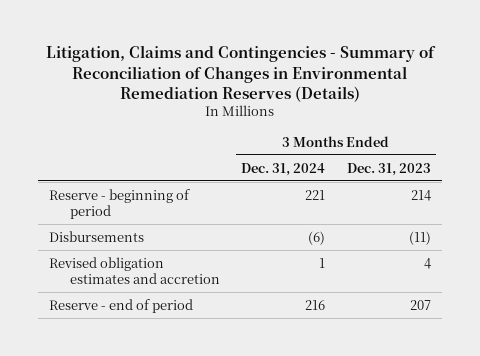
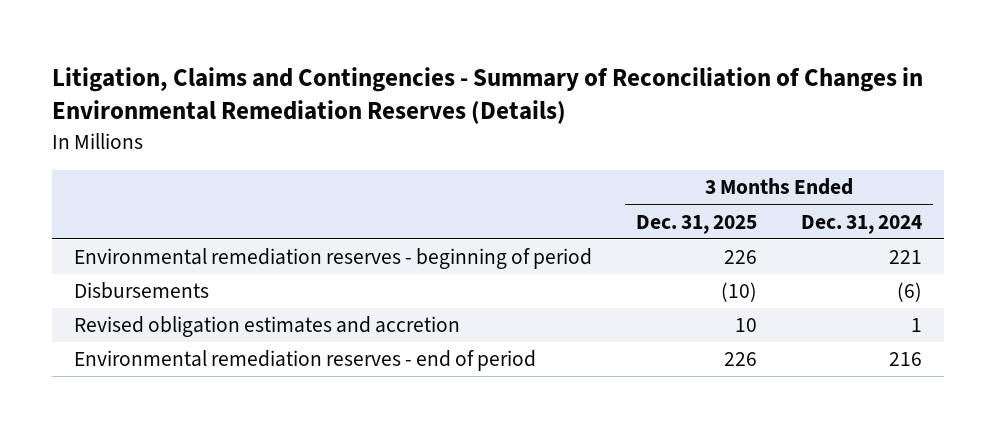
- | 3 Months Ended Dec. 31, 2024 | 3 Months Ended Dec. 31, 2023
+ | 3 Months Ended Dec. 31, 2025 | 3 Months Ended Dec. 31, 2024
- Reserve - beginning of period | 221 | 214
+ Environmental remediation reserves - beginning of period | 226 | 221
- Reserve - end of period | 216 | 207
+ Environmental remediation reserves - end of period | 226 | 216

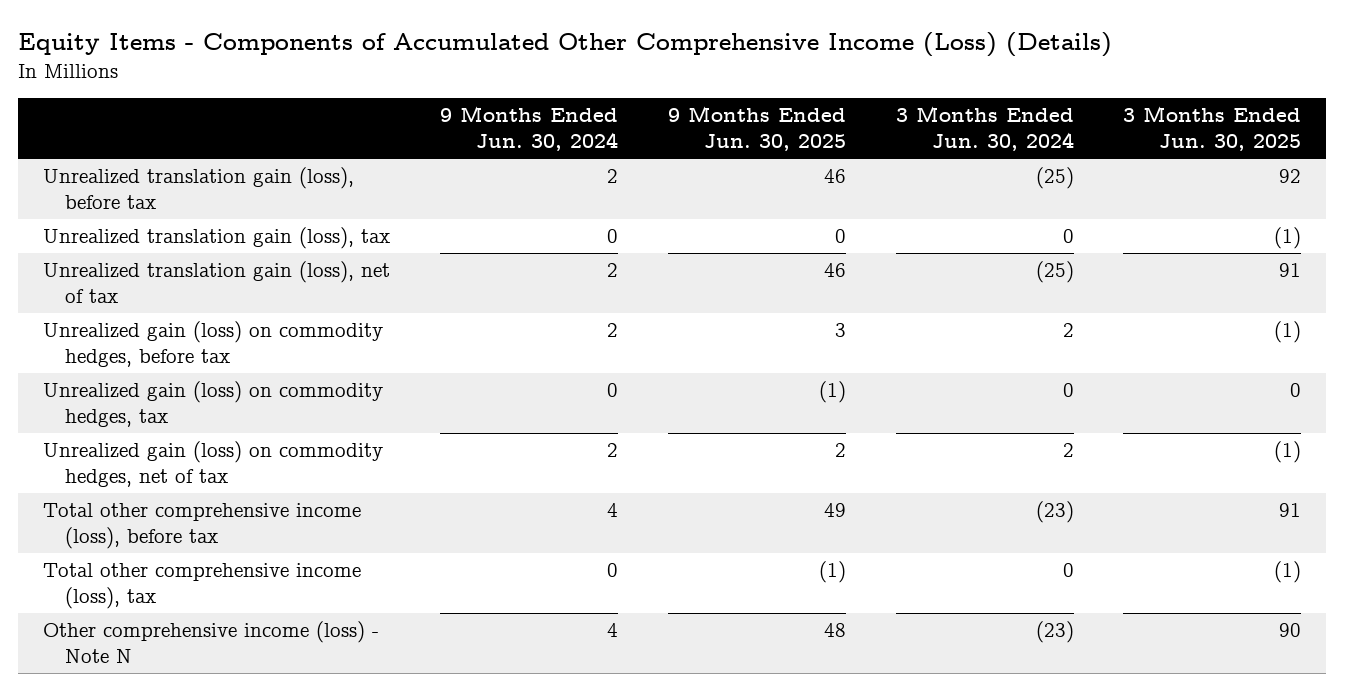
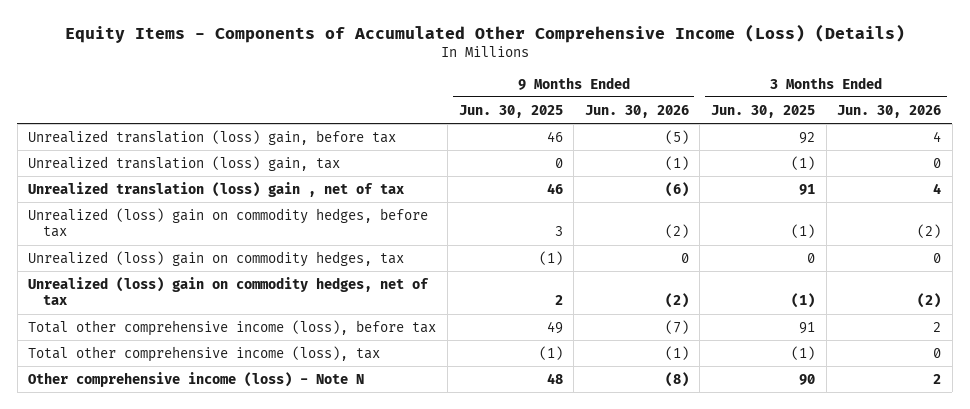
- | 9 Months Ended Jun. 30, 2024 | 9 Months Ended Jun. 30, 2025 | 3 Months Ended Jun. 30, 2024 | 3 Months Ended Jun. 30, 2025
+ | 9 Months Ended Jun. 30, 2025 | 9 Months Ended Jun. 30, 2026 | 3 Months Ended Jun. 30, 2025 | 3 Months Ended Jun. 30, 2026
- Unrealized translation gain (loss), before tax | 2 | 46 | (25) | 92
- Unrealized translation gain (loss), tax | 0 | 0 | 0 | (1)
- Unrealized translation gain (loss), net of tax | 2 | 46 | (25) | 91
- Unrealized gain (loss) on commodity hedges, before tax | 2 | 3 | 2 | (1)
- Unrealized gain (loss) on commodity hedges, tax | 0 | (1) | 0 | 0
- Unrealized gain (loss) on commodity hedges, net of tax | 2 | 2 | 2 | (1)
+ Unrealized translation (loss) gain, before tax | 46 | (5) | 92 | 4
+ Unrealized translation (loss) gain, tax | 0 | (1) | (1) | 0
+ Unrealized translation (loss) gain , net of tax | 46 | (6) | 91 | 4
+ Unrealized (loss) gain on commodity hedges, before tax | 3 | (2) | (1) | (2)
+ Unrealized (loss) gain on commodity hedges, tax | (1) | 0 | 0 | 0
+ Unrealized (loss) gain on commodity hedges, net of tax | 2 | (2) | (1) | (2)

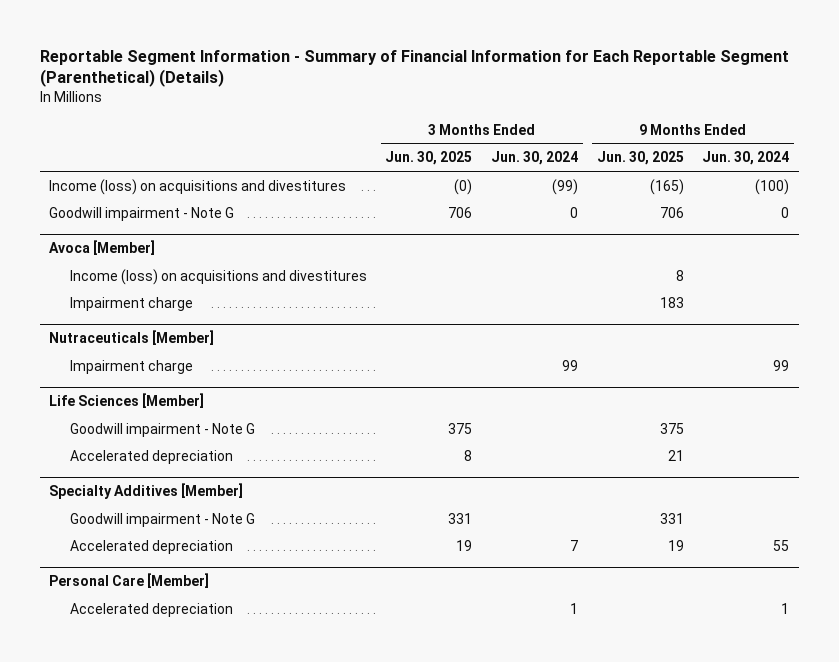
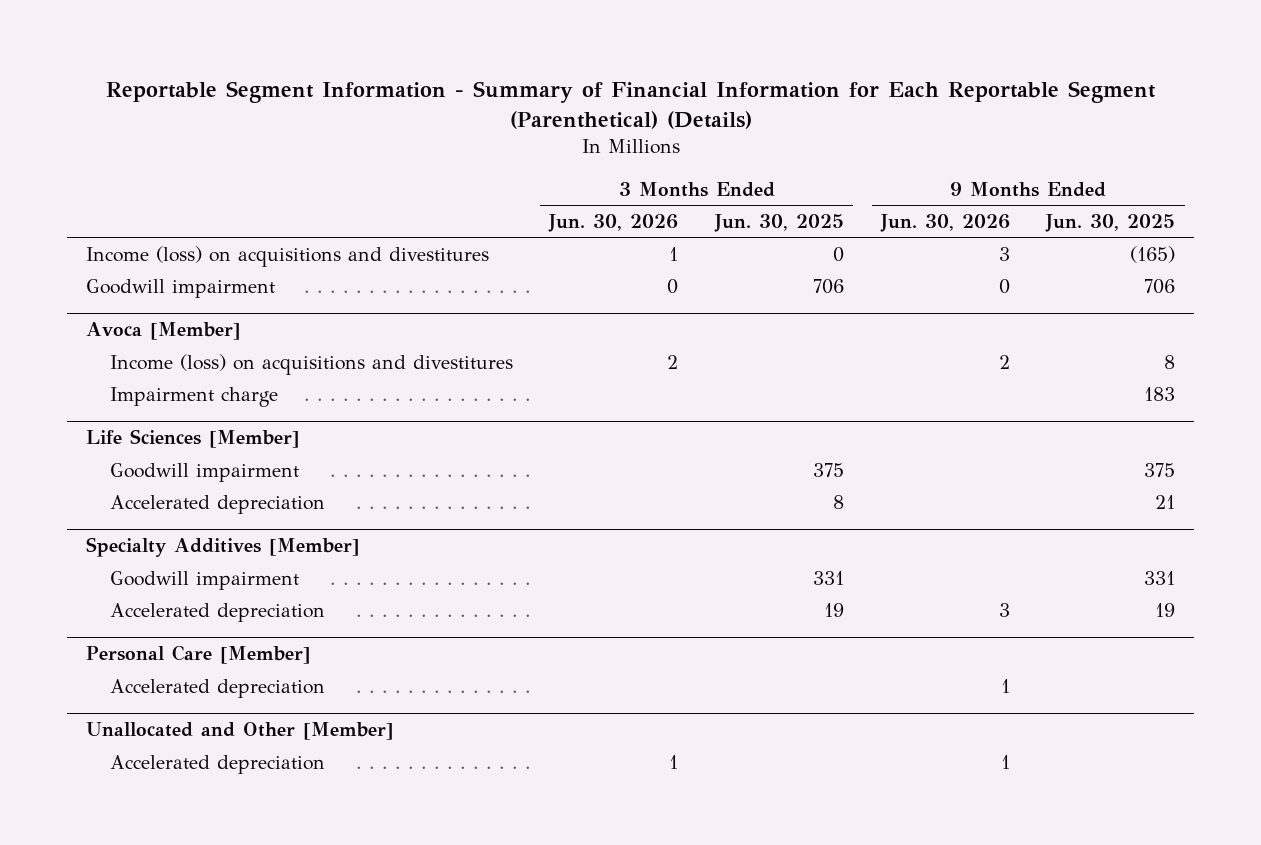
- | 3 Months Ended Jun. 30, 2025 | 3 Months Ended Jun. 30, 2024 | 9 Months Ended Jun. 30, 2025 | 9 Months Ended Jun. 30, 2024
+ | 3 Months Ended Jun. 30, 2026 | 3 Months Ended Jun. 30, 2025 | 9 Months Ended Jun. 30, 2026 | 9 Months Ended Jun. 30, 2025
- Income (loss) on acquisitions and divestitures | (0) | (99) | (165) | (100)
- Goodwill impairment - Note G | 706 | 0 | 706 | 0
+ Income (loss) on acquisitions and divestitures | 1 | 0 | 3 | (165)
+ Goodwill impairment | 0 | 706 | 0 | 706
- Nutraceuticals [Member]
- Impairment charge | | 99 | | 99
@ Life Sciences [Member]
- Goodwill impairment - Note G | 375 | | 375 |
+ Goodwill impairment | | 375 | | 375
@ Specialty Additives [Member]
- Goodwill impairment - Note G | 331 | | 331 |
+ Goodwill impairment | | 331 | | 331
+ Unallocated and Other [Member]
+ Accelerated depreciation | 1 | | 1 |

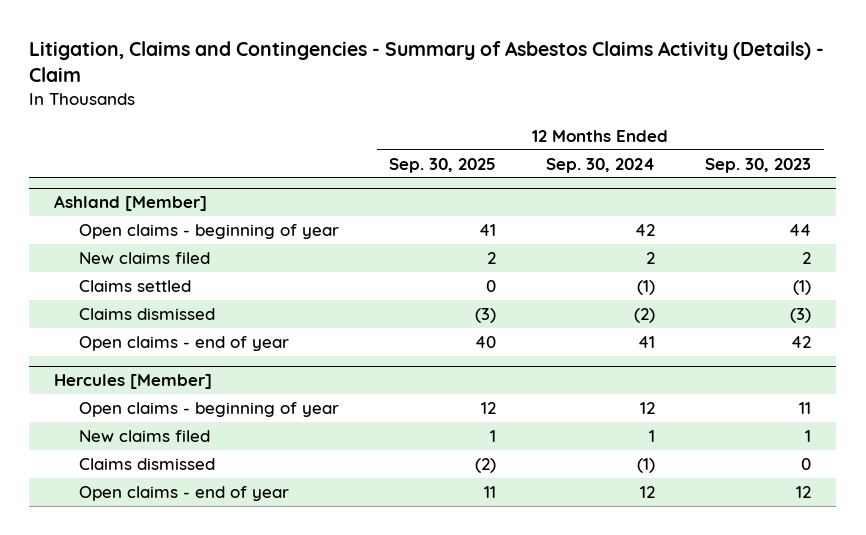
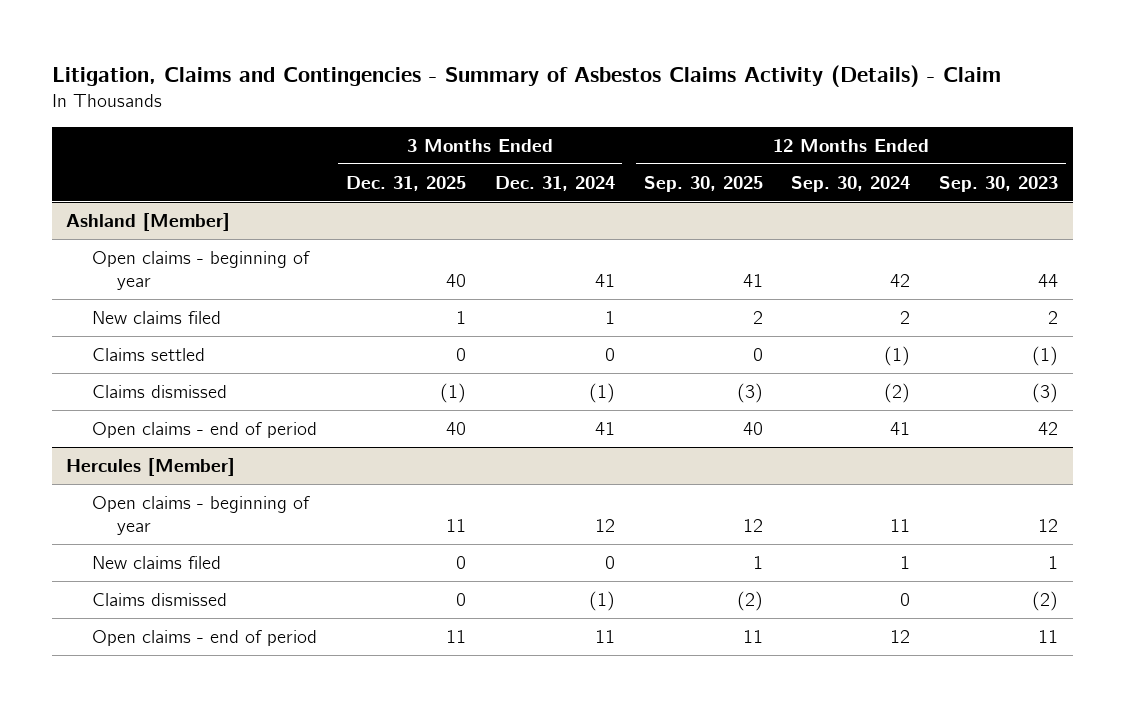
- | 12 Months Ended Sep. 30, 2025 | 12 Months Ended Sep. 30, 2024 | 12 Months Ended Sep. 30, 2023
+ | 3 Months Ended Dec. 31, 2025 | 3 Months Ended Dec. 31, 2024 | 12 Months Ended Sep. 30, 2025 | 12 Months Ended Sep. 30, 2024 | 12 Months Ended Sep. 30, 2023
@ Ashland [Member]
- Open claims - end of year | 40 | 41 | 42
+ Open claims - end of period | 40 | 41 | 40 | 41 | 42
@ Hercules [Member]
- Open claims - beginning of year | 12 | 12 | 11
+ Open claims - beginning of year | 11 | 12 | 12 | 11 | 12
- Claims dismissed | (2) | (1) | 0
- Open claims - end of year | 11 | 12 | 12
+ Claims dismissed | 0 | (1) | (2) | 0 | (2)
+ Open claims - end of period | 11 | 11 | 11 | 12 | 11

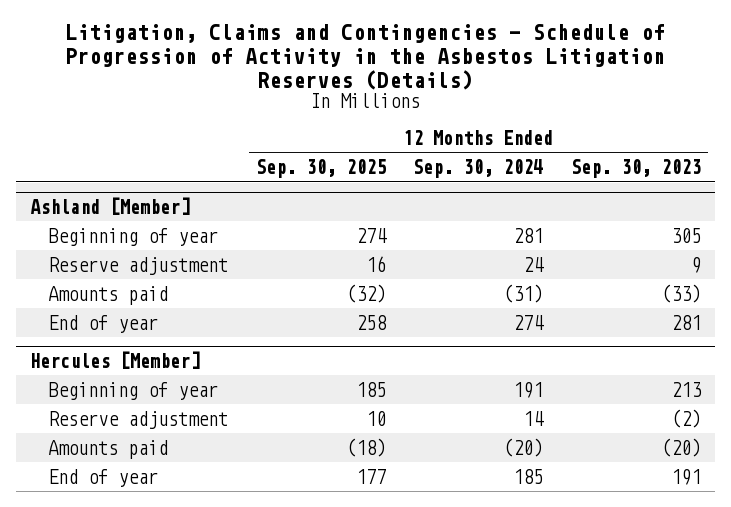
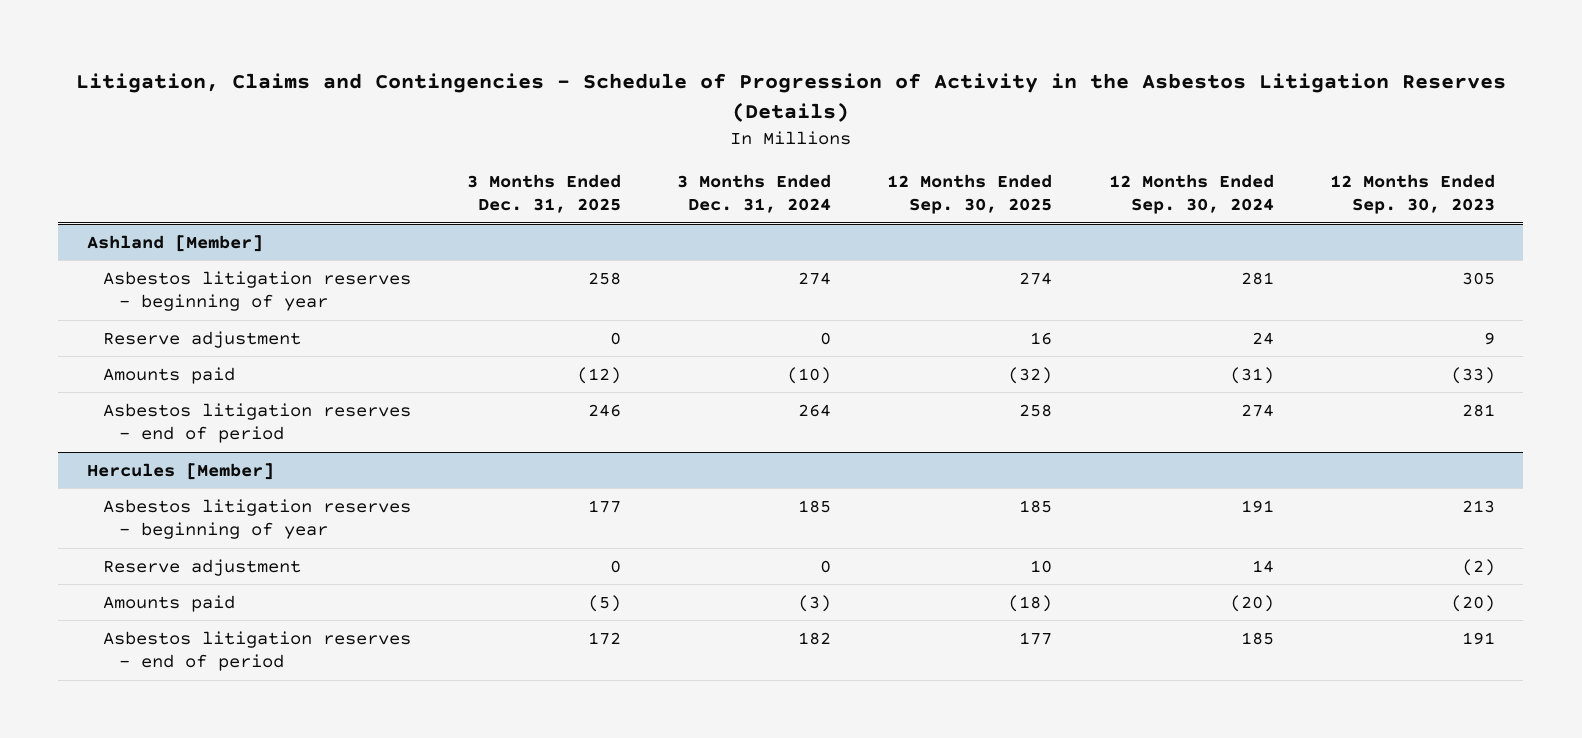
- | 12 Months Ended Sep. 30, 2025 | 12 Months Ended Sep. 30, 2024 | 12 Months Ended Sep. 30, 2023
+ | 3 Months Ended Dec. 31, 2025 | 3 Months Ended Dec. 31, 2024 | 12 Months Ended Sep. 30, 2025 | 12 Months Ended Sep. 30, 2024 | 12 Months Ended Sep. 30, 2023
@ Ashland [Member]
- Beginning of year | 274 | 281 | 305
+ Asbestos litigation reserves - beginning of year | 258 | 274 | 274 | 281 | 305
- End of year | 258 | 274 | 281
+ Asbestos litigation reserves - end of period | 246 | 264 | 258 | 274 | 281
@ Hercules [Member]
- Beginning of year | 185 | 191 | 213
+ Asbestos litigation reserves - beginning of year | 177 | 185 | 185 | 191 | 213
- End of year | 177 | 185 | 191
+ Asbestos litigation reserves - end of period | 172 | 182 | 177 | 185 | 191

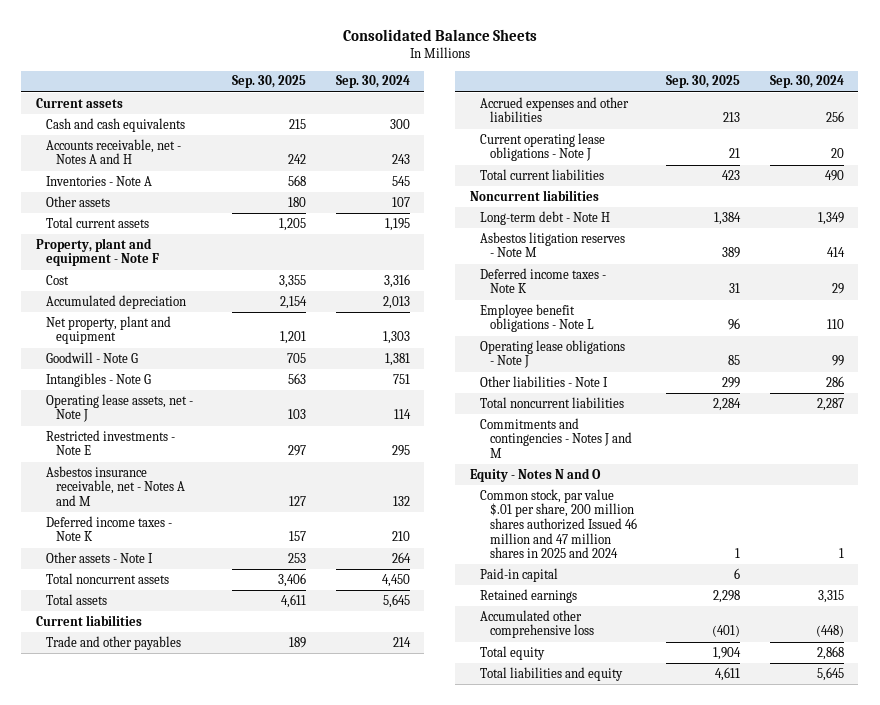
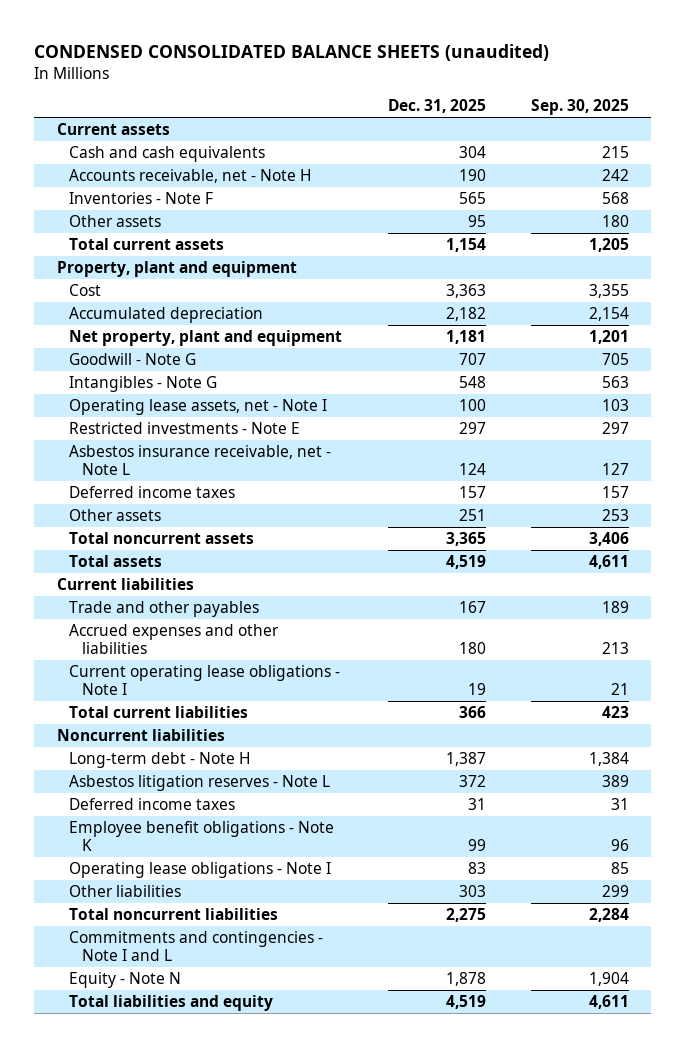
- Consolidated Balance Sheets
+ CONDENSED CONSOLIDATED BALANCE SHEETS (unaudited)
- | Sep. 30, 2025 | Sep. 30, 2024
+ | Dec. 31, 2025 | Sep. 30, 2025
- Accounts receivable, net - Notes A and H | 242 | 243
- Inventories - Note A | 568 | 545
+ Accounts receivable, net - Note H | 190 | 242
+ Inventories - Note F | 565 | 568
- Property, plant and equipment - Note F
+ Property, plant and equipment
- Operating lease assets, net - Note J | 103 | 114
+ Operating lease assets, net - Note I | 100 | 103
- Asbestos insurance receivable, net - Notes A and M | 127 | 132
- Deferred income taxes - Note K | 157 | 210
- Other assets - Note I | 253 | 264
+ Asbestos insurance receivable, net - Note L | 124 | 127
+ Deferred income taxes | 157 | 157
+ Other assets | 251 | 253
- Current operating lease obligations - Note J | 21 | 20
+ Current operating lease obligations - Note I | 19 | 21
- Asbestos litigation reserves - Note M | 389 | 414
- Deferred income taxes - Note K | 31 | 29
- Employee benefit obligations - Note L | 96 | 110
- Operating lease obligations - Note J | 85 | 99
- Other liabilities - Note I | 299 | 286
+ Asbestos litigation reserves - Note L | 372 | 389
+ Deferred income taxes | 31 | 31
+ Employee benefit obligations - Note K | 99 | 96
+ Operating lease obligations - Note I | 83 | 85
+ Other liabilities | 303 | 299
- Commitments and contingencies - Notes J and M
- Equity - Notes N and O
- Common stock, par value $.01 per share, 200 million shares authorized Issued 46 million and 47 million shares in 2025 and 2024 | 1 | 1
- Paid-in capital | 6 |
- Retained earnings | 2,298 | 3,315
- Accumulated other comprehensive loss | (401) | (448)
- Total equity | 1,904 | 2,868
+ Commitments and contingencies - Note I and L
+ Equity - Note N | 1,878 | 1,904

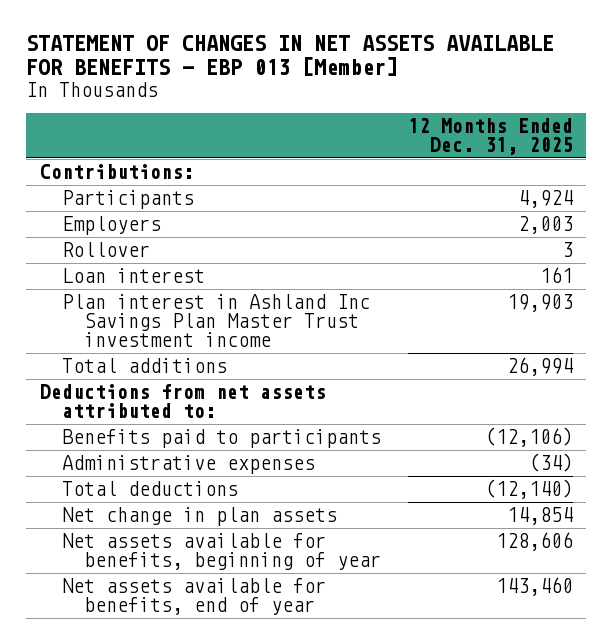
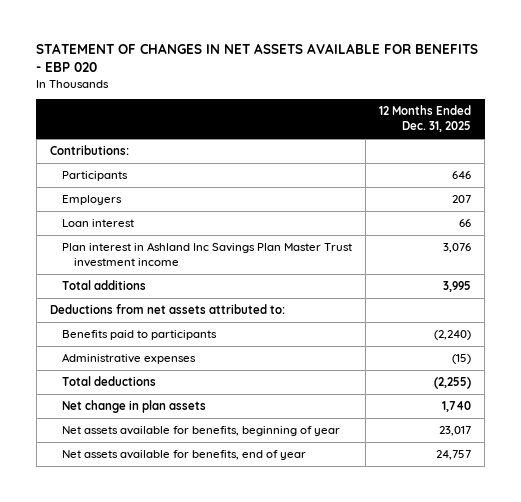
- STATEMENT OF CHANGES IN NET ASSETS AVAILABLE FOR BENEFITS - EBP 013 [Member]
+ STATEMENT OF CHANGES IN NET ASSETS AVAILABLE FOR BENEFITS - EBP 020
- Participants | 4,924
- Employers | 2,003
- Rollover | 3
- Loan interest | 161
- Plan interest in Ashland Inc Savings Plan Master Trust investment income | 19,903
- Total additions | 26,994
+ Participants | 646
+ Employers | 207
+ Loan interest | 66
+ Plan interest in Ashland Inc Savings Plan Master Trust investment income | 3,076
+ Total additions | 3,995
- Benefits paid to participants | (12,106)
- Administrative expenses | (34)
- Total deductions | (12,140)
- Net change in plan assets | 14,854
- Net assets available for benefits, beginning of year | 128,606
- Net assets available for benefits, end of year | 143,460
+ Benefits paid to participants | (2,240)
+ Administrative expenses | (15)
+ Total deductions | (2,255)
+ Net change in plan assets | 1,740
+ Net assets available for benefits, beginning of year | 23,017
+ Net assets available for benefits, end of year | 24,757

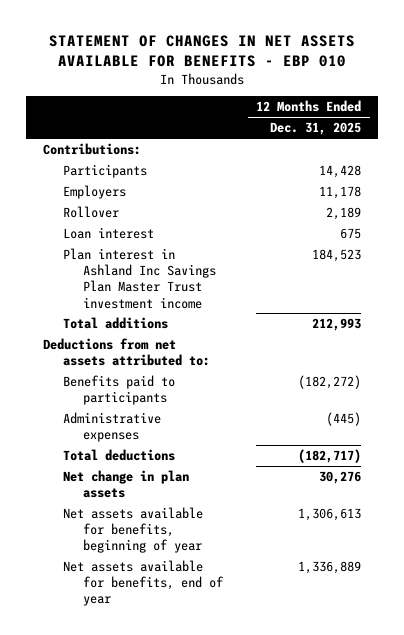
- STATEMENT OF CHANGES IN NET ASSETS AVAILABLE FOR BENEFITS - EBP 020
+ STATEMENT OF CHANGES IN NET ASSETS AVAILABLE FOR BENEFITS - EBP 010
- Participants | 646
- Employers | 207
- Loan interest | 66
- Plan interest in Ashland Inc Savings Plan Master Trust investment income | 3,076
- Total additions | 3,995
+ Participants | 14,428
+ Employers | 11,178
+ Rollover | 2,189
+ Loan interest | 675
+ Plan interest in Ashland Inc Savings Plan Master Trust investment income | 184,523
+ Total additions | 212,993
- Benefits paid to participants | (2,240)
- Administrative expenses | (15)
- Total deductions | (2,255)
- Net change in plan assets | 1,740
- Net assets available for benefits, beginning of year | 23,017
- Net assets available for benefits, end of year | 24,757
+ Benefits paid to participants | (182,272)
+ Administrative expenses | (445)
+ Total deductions | (182,717)
+ Net change in plan assets | 30,276
+ Net assets available for benefits, beginning of year | 1,306,613
+ Net assets available for benefits, end of year | 1,336,889

